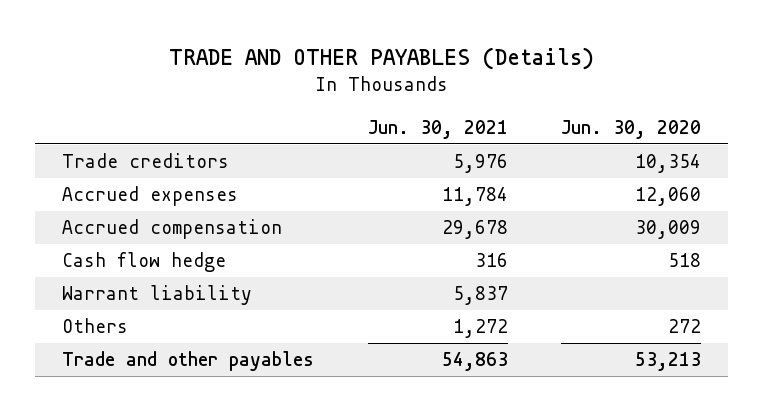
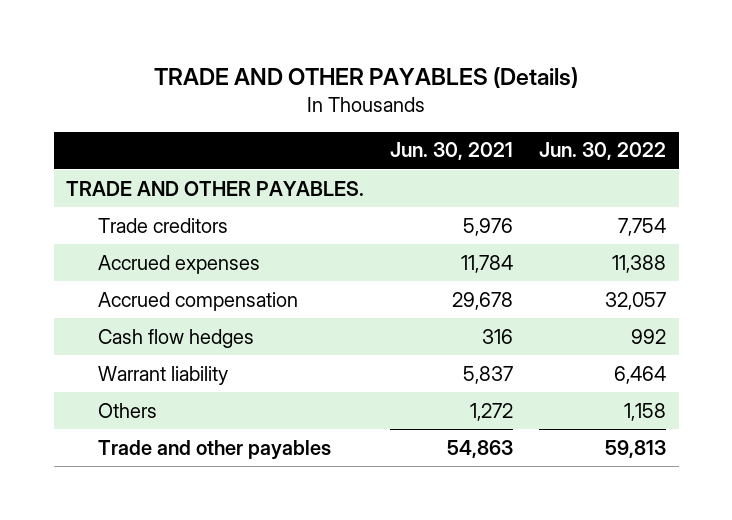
- | Jun. 30, 2021 | Jun. 30, 2020
+ | Jun. 30, 2021 | Jun. 30, 2022
+ TRADE AND OTHER PAYABLES.
- Cash flow hedge | 316 | 518
+ Cash flow hedges | 316 | 992

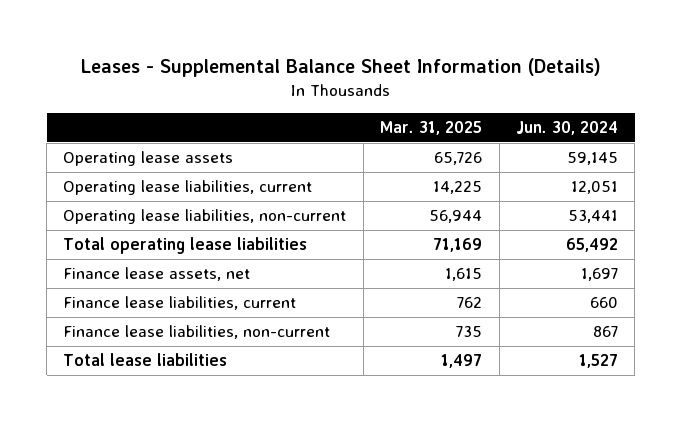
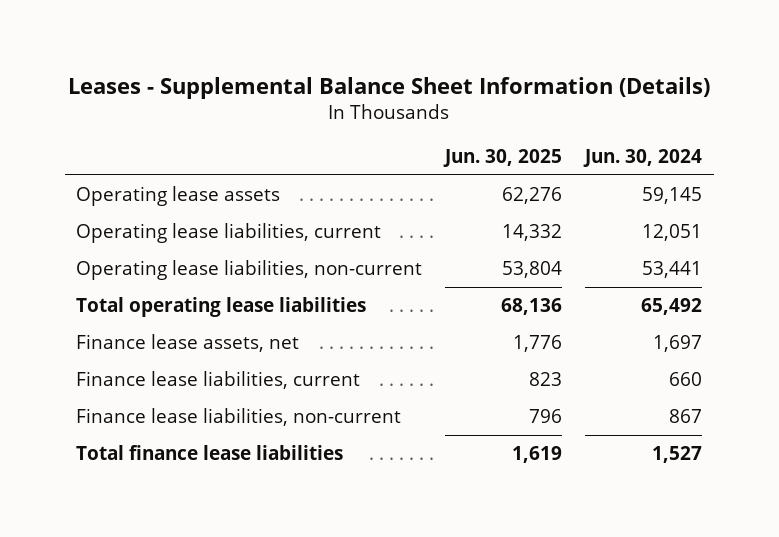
- | Mar. 31, 2025 | Jun. 30, 2024
+ | Jun. 30, 2025 | Jun. 30, 2024
- Total lease liabilities | 1,497 | 1,527
+ Total finance lease liabilities | 1,619 | 1,527

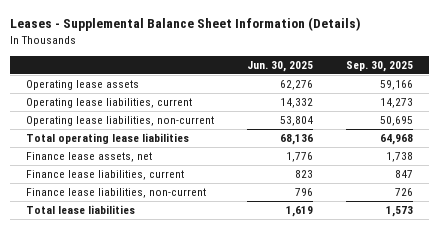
- | Jun. 30, 2025 | Jun. 30, 2024
+ | Jun. 30, 2025 | Sep. 30, 2025
- Total finance lease liabilities | 1,619 | 1,527
+ Total lease liabilities | 1,619 | 1,573

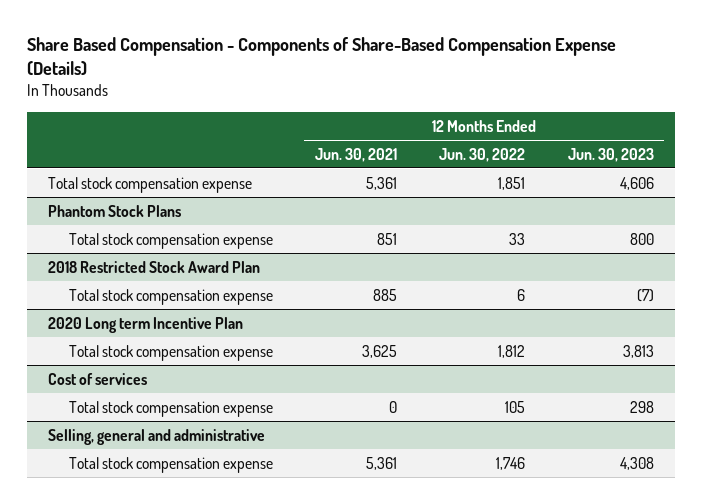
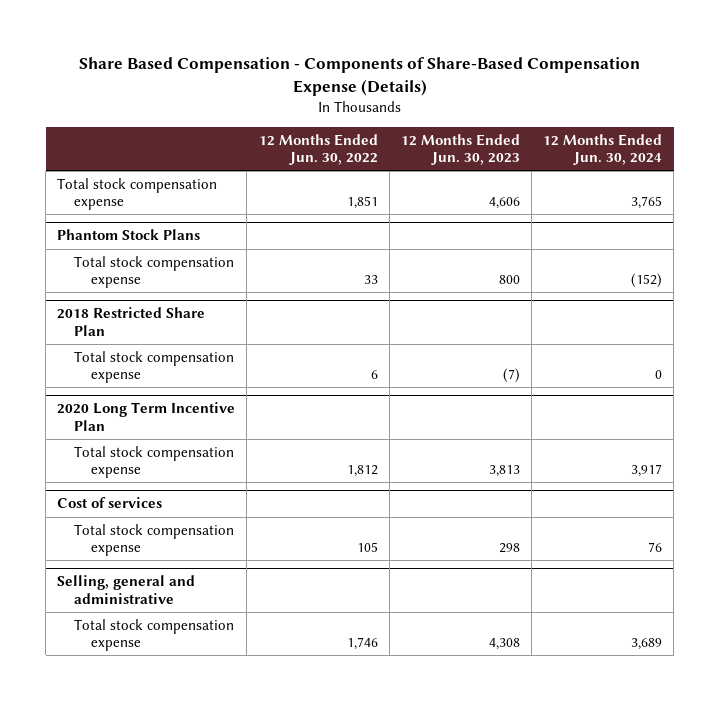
- | 12 Months Ended Jun. 30, 2021 | 12 Months Ended Jun. 30, 2022 | 12 Months Ended Jun. 30, 2023
+ | 12 Months Ended Jun. 30, 2022 | 12 Months Ended Jun. 30, 2023 | 12 Months Ended Jun. 30, 2024
- 2018 Restricted Stock Award Plan
+ 2018 Restricted Share Plan
- 2020 Long term Incentive Plan
+ 2020 Long Term Incentive Plan

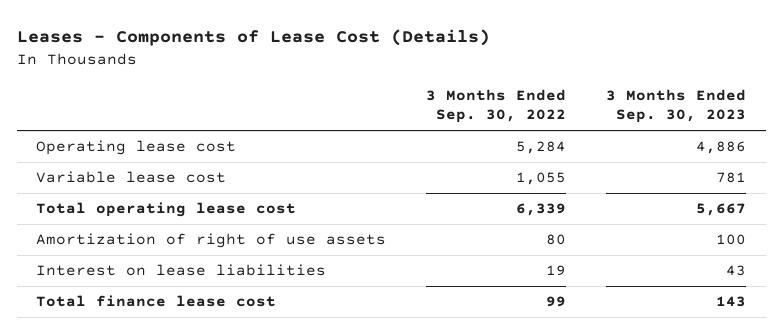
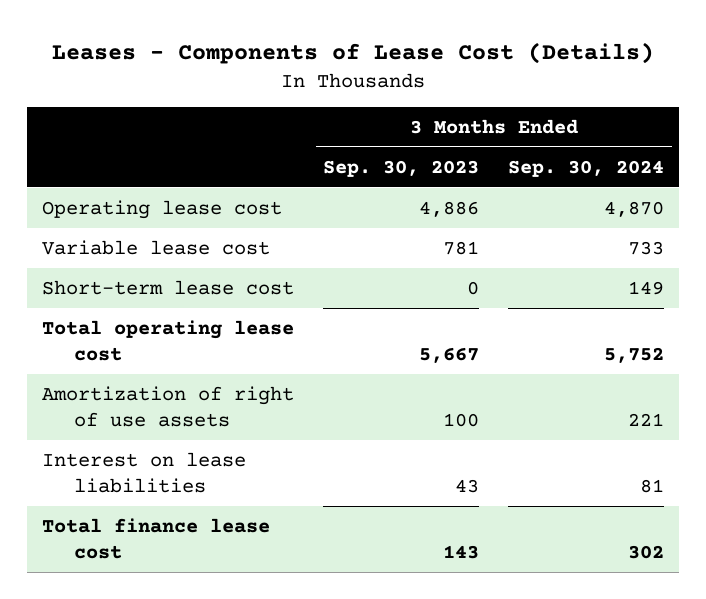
- | 3 Months Ended Sep. 30, 2022 | 3 Months Ended Sep. 30, 2023
+ | 3 Months Ended Sep. 30, 2023 | 3 Months Ended Sep. 30, 2024
+ Short-term lease cost | 0 | 149

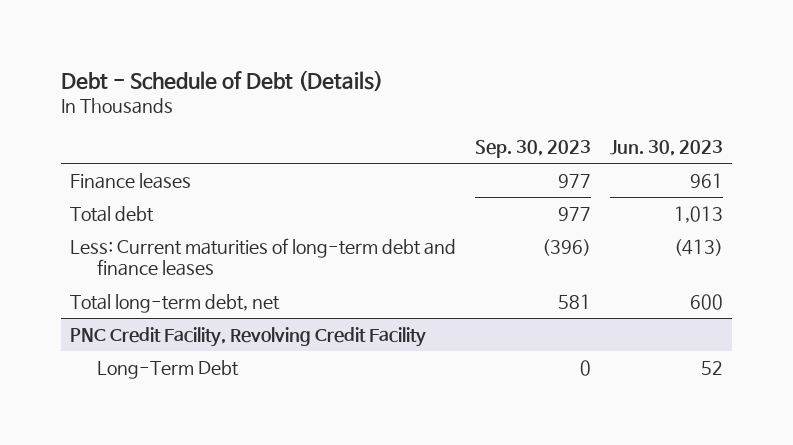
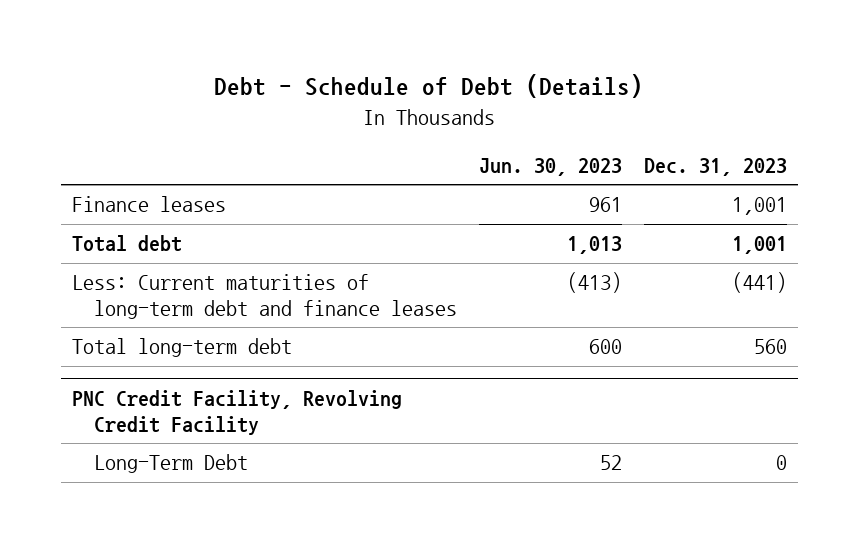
- | Sep. 30, 2023 | Jun. 30, 2023
+ | Jun. 30, 2023 | Dec. 31, 2023
- Total long-term debt, net | 581 | 600
+ Total long-term debt | 600 | 560

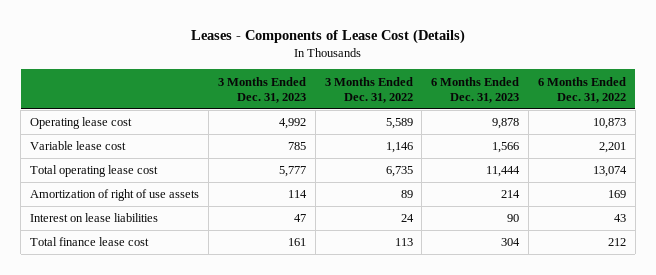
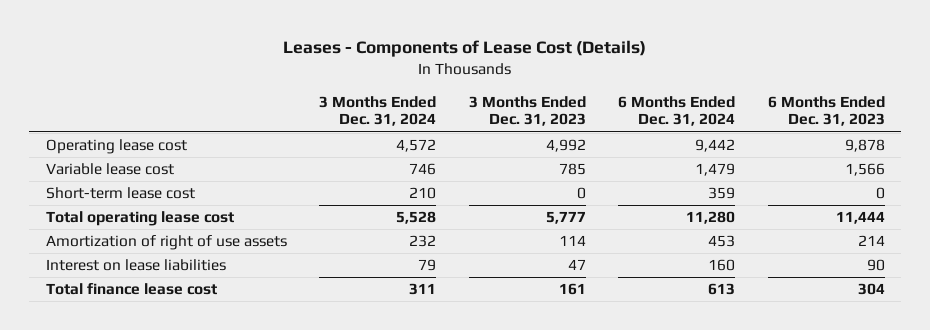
- | 3 Months Ended Dec. 31, 2023 | 3 Months Ended Dec. 31, 2022 | 6 Months Ended Dec. 31, 2023 | 6 Months Ended Dec. 31, 2022
+ | 3 Months Ended Dec. 31, 2024 | 3 Months Ended Dec. 31, 2023 | 6 Months Ended Dec. 31, 2024 | 6 Months Ended Dec. 31, 2023
+ Short-term lease cost | 210 | 0 | 359 | 0

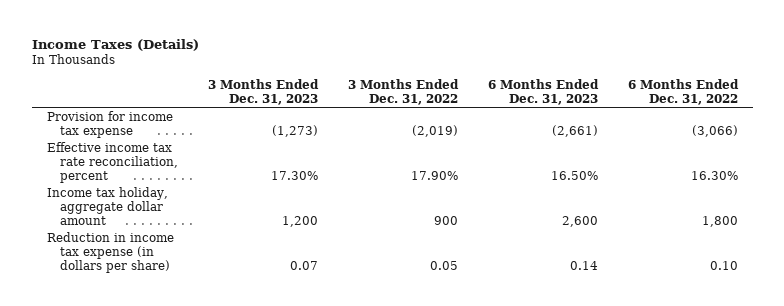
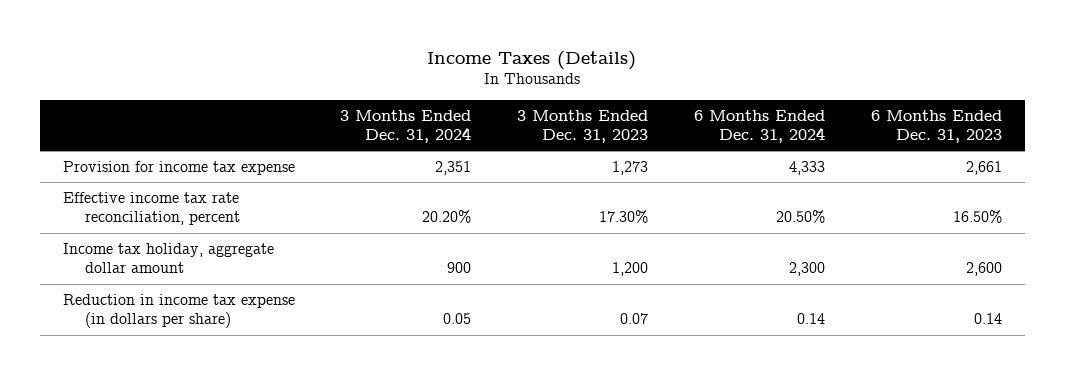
- | 3 Months Ended Dec. 31, 2023 | 3 Months Ended Dec. 31, 2022 | 6 Months Ended Dec. 31, 2023 | 6 Months Ended Dec. 31, 2022
+ | 3 Months Ended Dec. 31, 2024 | 3 Months Ended Dec. 31, 2023 | 6 Months Ended Dec. 31, 2024 | 6 Months Ended Dec. 31, 2023
- Provision for income tax expense | (1,273) | (2,019) | (2,661) | (3,066)
+ Provision for income tax expense | 2,351 | 1,273 | 4,333 | 2,661

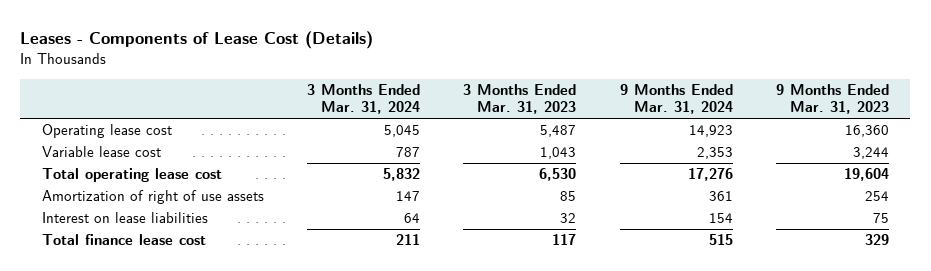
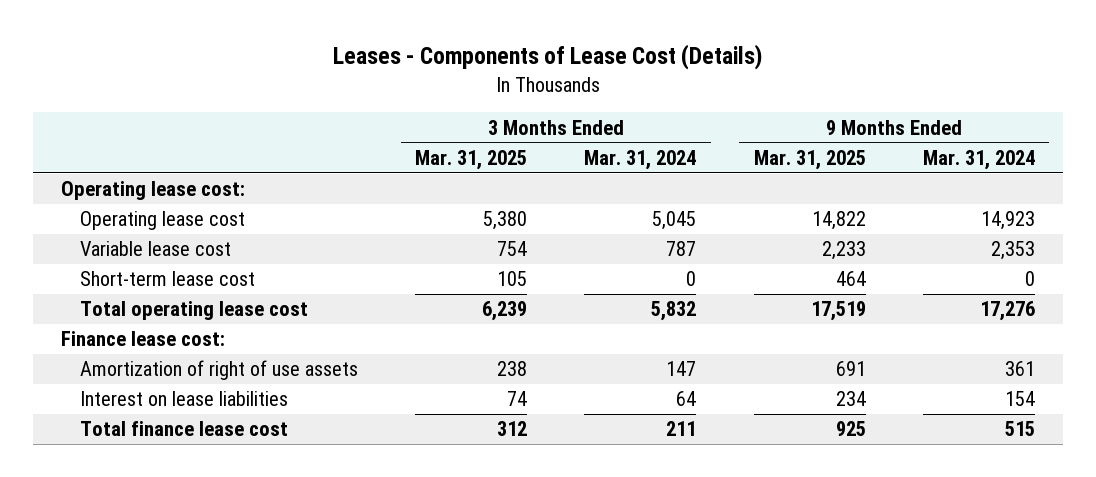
- | 3 Months Ended Mar. 31, 2024 | 3 Months Ended Mar. 31, 2023 | 9 Months Ended Mar. 31, 2024 | 9 Months Ended Mar. 31, 2023
+ | 3 Months Ended Mar. 31, 2025 | 3 Months Ended Mar. 31, 2024 | 9 Months Ended Mar. 31, 2025 | 9 Months Ended Mar. 31, 2024
+ Operating lease cost:
+ Short-term lease cost | 105 | 0 | 464 | 0
+ Finance lease cost:

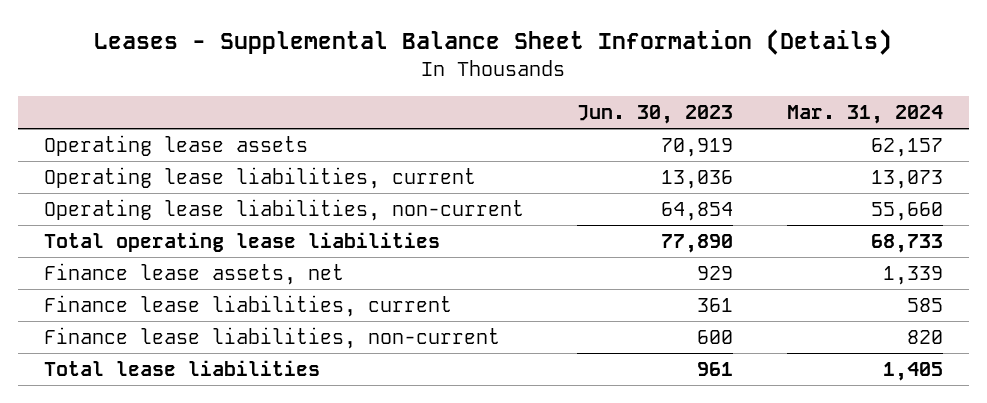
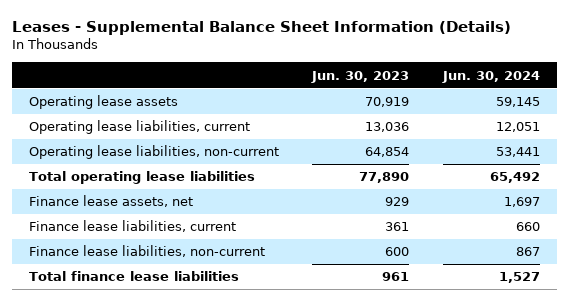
- | Jun. 30, 2023 | Mar. 31, 2024
+ | Jun. 30, 2023 | Jun. 30, 2024
- Total lease liabilities | 961 | 1,405
+ Total finance lease liabilities | 961 | 1,527

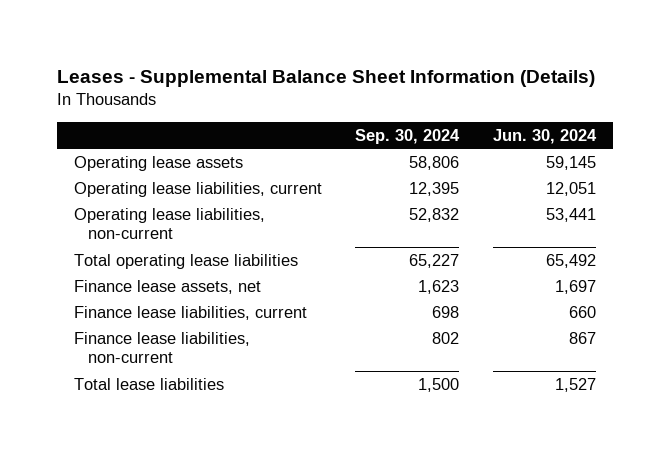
- | Jun. 30, 2023 | Jun. 30, 2024
+ | Sep. 30, 2024 | Jun. 30, 2024
- Total finance lease liabilities | 961 | 1,527
+ Total lease liabilities | 1,500 | 1,527

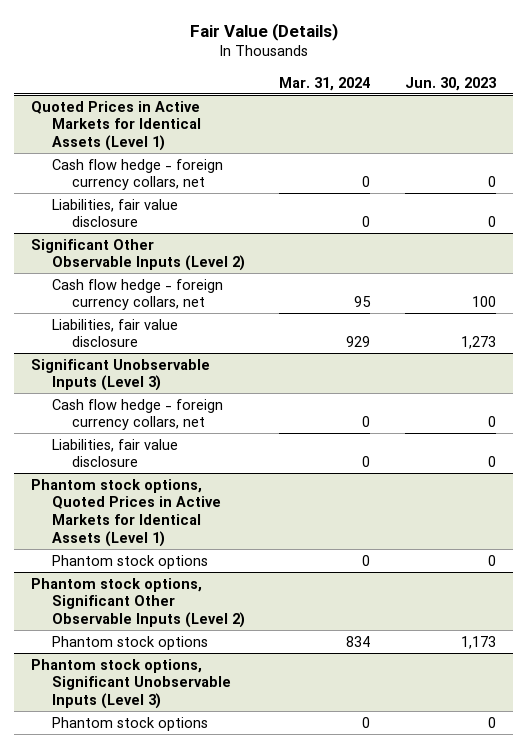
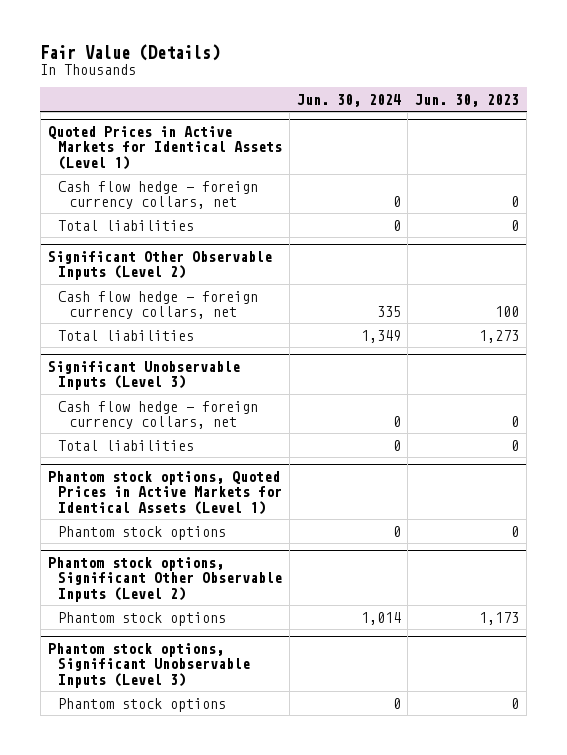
- | Mar. 31, 2024 | Jun. 30, 2023
+ | Jun. 30, 2024 | Jun. 30, 2023
@ Quoted Prices in Active Markets for Identical Assets (Level 1)
- Liabilities, fair value disclosure | 0 | 0
+ Total liabilities | 0 | 0
@ Significant Other Observable Inputs (Level 2)
- Liabilities, fair value disclosure | 929 | 1,273
+ Total liabilities | 1,349 | 1,273
@ Significant Unobservable Inputs (Level 3)
- Liabilities, fair value disclosure | 0 | 0
+ Total liabilities | 0 | 0

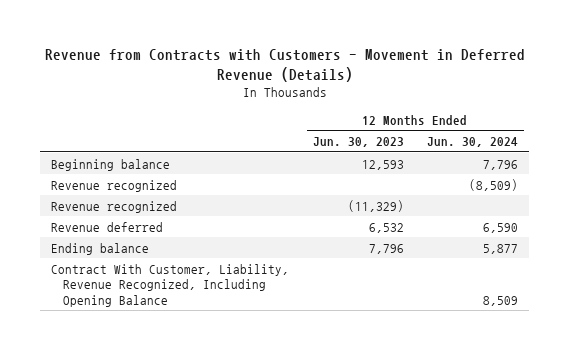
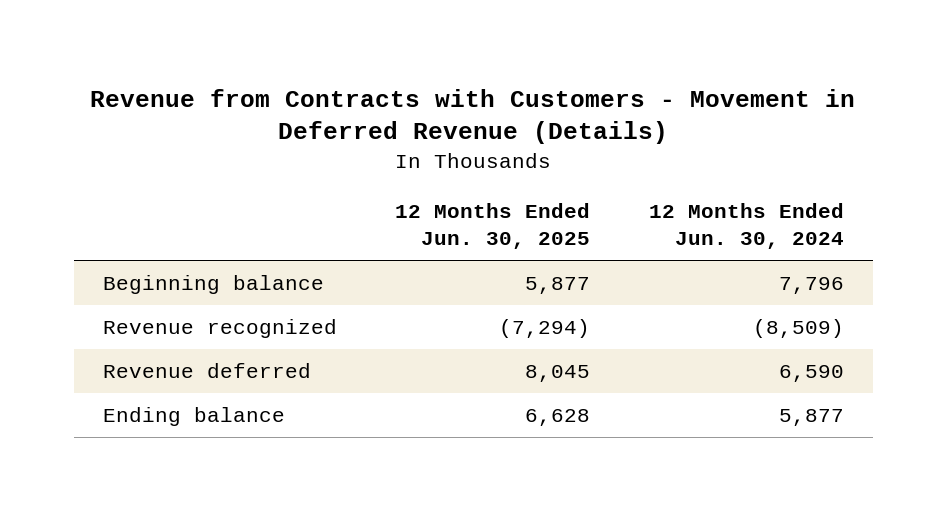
- | 12 Months Ended Jun. 30, 2023 | 12 Months Ended Jun. 30, 2024
+ | 12 Months Ended Jun. 30, 2025 | 12 Months Ended Jun. 30, 2024
- Revenue recognized | (11,329) |
- Contract With Customer, Liability, Revenue Recognized, Including Opening Balance | | 8,509

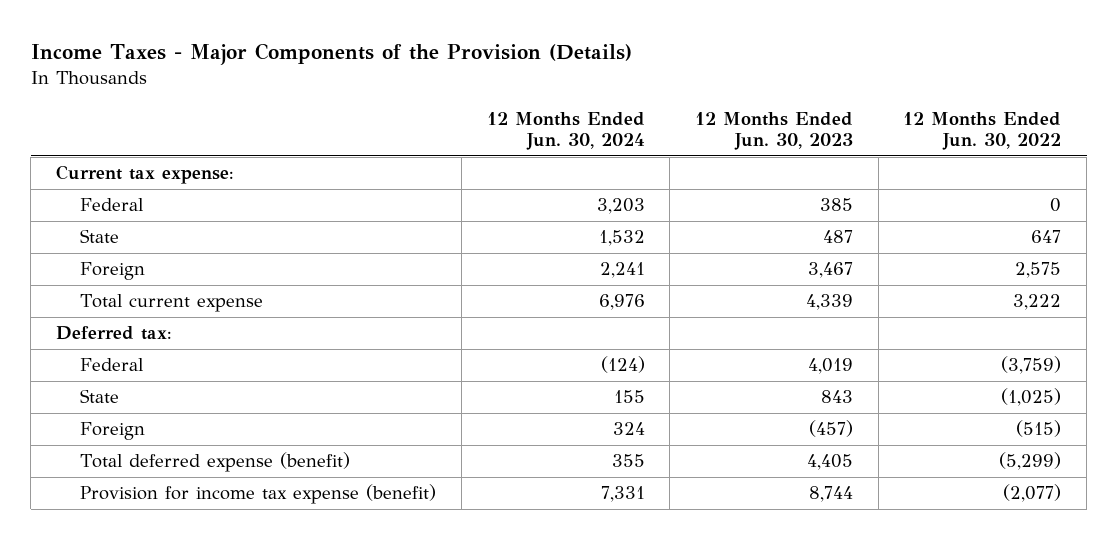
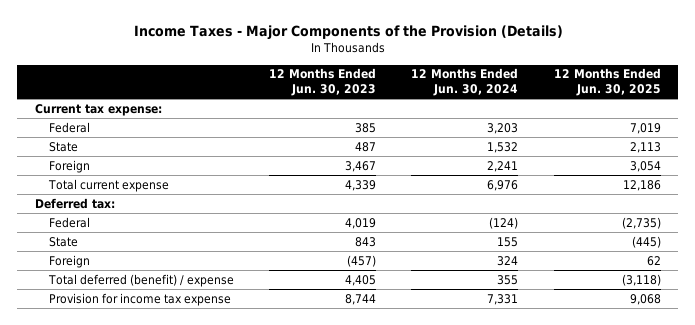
- | 12 Months Ended Jun. 30, 2024 | 12 Months Ended Jun. 30, 2023 | 12 Months Ended Jun. 30, 2022
+ | 12 Months Ended Jun. 30, 2023 | 12 Months Ended Jun. 30, 2024 | 12 Months Ended Jun. 30, 2025
- Total deferred expense (benefit) | 355 | 4,405 | (5,299)
- Provision for income tax expense (benefit) | 7,331 | 8,744 | (2,077)
+ Total deferred (benefit) / expense | 4,405 | 355 | (3,118)
+ Provision for income tax expense | 8,744 | 7,331 | 9,068

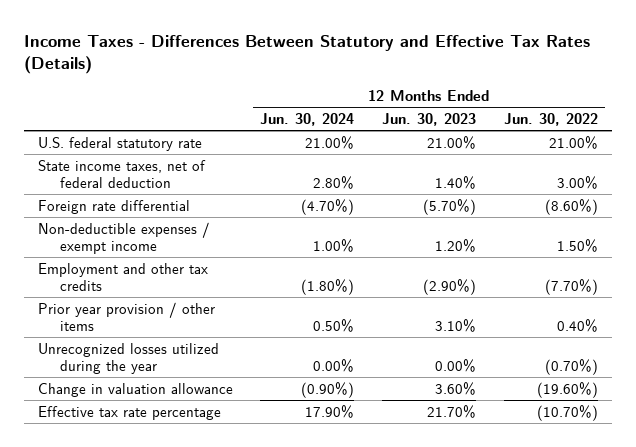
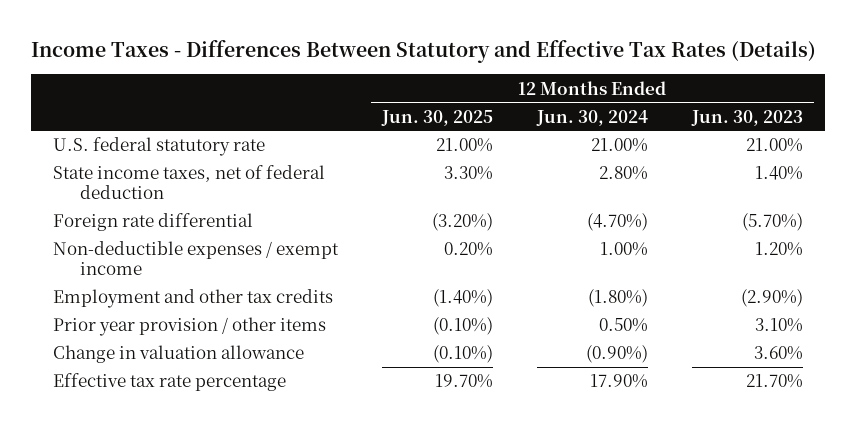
- | 12 Months Ended Jun. 30, 2024 | 12 Months Ended Jun. 30, 2023 | 12 Months Ended Jun. 30, 2022
+ | 12 Months Ended Jun. 30, 2025 | 12 Months Ended Jun. 30, 2024 | 12 Months Ended Jun. 30, 2023
- Unrecognized losses utilized during the year | 0.00% | 0.00% | (0.70%)

